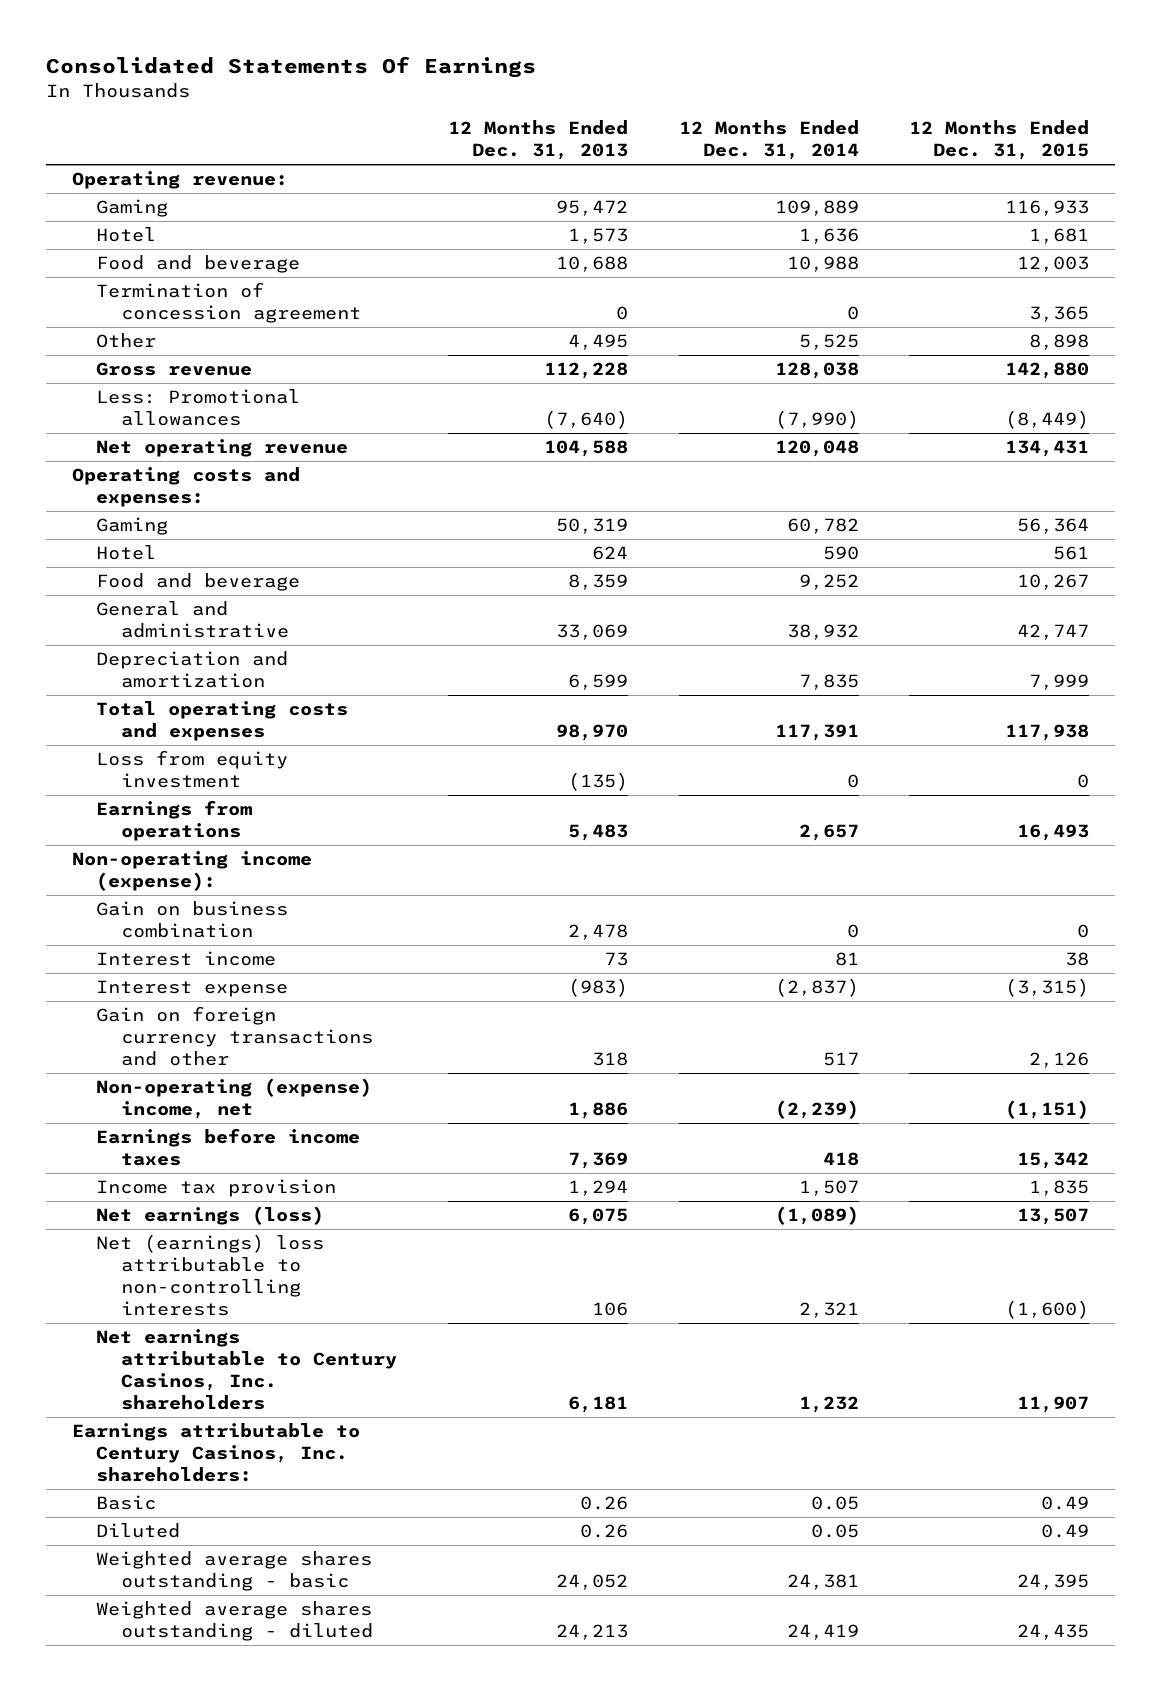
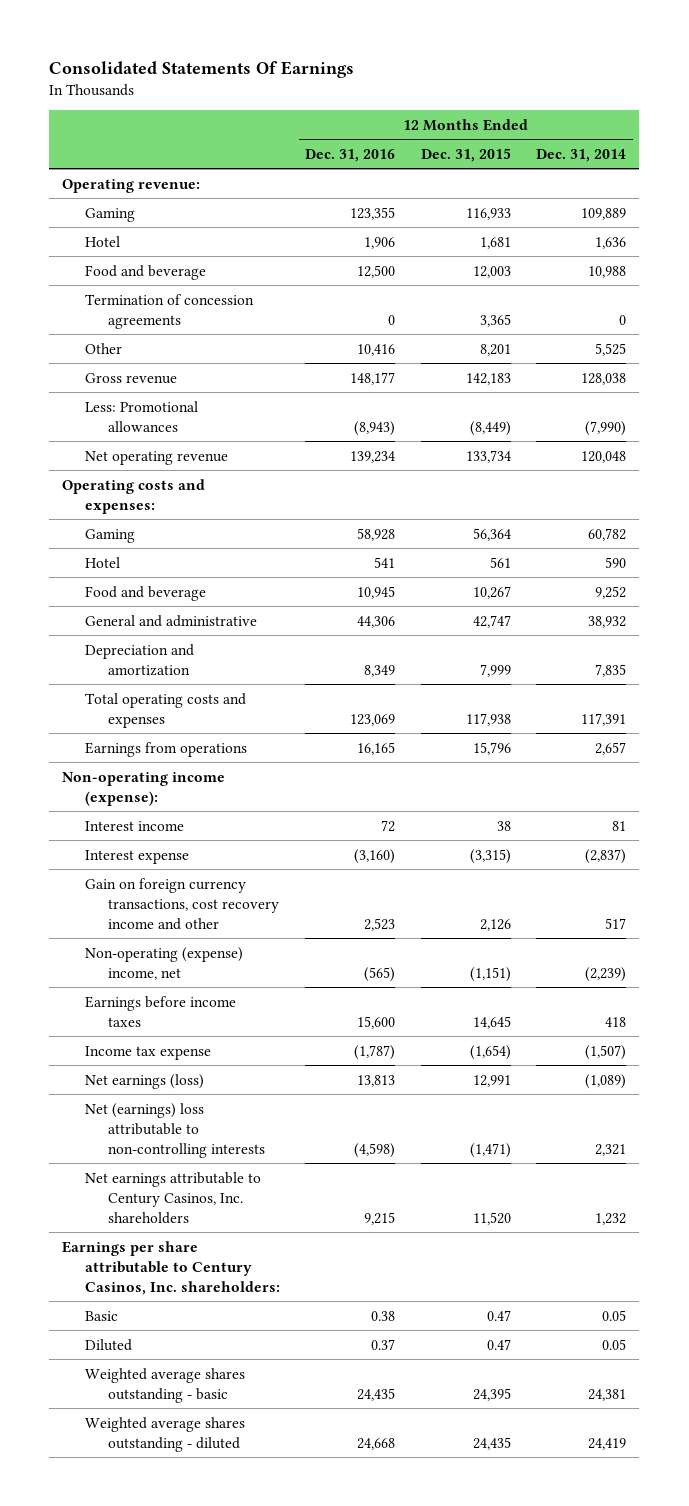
- | 12 Months Ended Dec. 31, 2013 | 12 Months Ended Dec. 31, 2014 | 12 Months Ended Dec. 31, 2015
+ | 12 Months Ended Dec. 31, 2016 | 12 Months Ended Dec. 31, 2015 | 12 Months Ended Dec. 31, 2014
- Termination of concession agreement | 0 | 0 | 3,365
- Other | 4,495 | 5,525 | 8,898
- Gross revenue | 112,228 | 128,038 | 142,880
+ Termination of concession agreements | 0 | 3,365 | 0
+ Other | 10,416 | 8,201 | 5,525
+ Gross revenue | 148,177 | 142,183 | 128,038
- Net operating revenue | 104,588 | 120,048 | 134,431
+ Net operating revenue | 139,234 | 133,734 | 120,048
- Loss from equity investment | (135) | 0 | 0
- Earnings from operations | 5,483 | 2,657 | 16,493
+ Earnings from operations | 16,165 | 15,796 | 2,657
- Gain on business combination | 2,478 | 0 | 0
- Gain on foreign currency transactions and other | 318 | 517 | 2,126
+ Gain on foreign currency transactions, cost recovery income and other | 2,523 | 2,126 | 517
- Earnings before income taxes | 7,369 | 418 | 15,342
- Income tax provision | 1,294 | 1,507 | 1,835
- Net earnings (loss) | 6,075 | (1,089) | 13,507
- Net (earnings) loss attributable to non-controlling interests | 106 | 2,321 | (1,600)
- Net earnings attributable to Century Casinos, Inc. shareholders | 6,181 | 1,232 | 11,907
- Earnings attributable to Century Casinos, Inc. shareholders:
- Basic | 0.26 | 0.05 | 0.49
- Diluted | 0.26 | 0.05 | 0.49
+ Earnings before income taxes | 15,600 | 14,645 | 418
+ Income tax expense | (1,787) | (1,654) | (1,507)
+ Net earnings (loss) | 13,813 | 12,991 | (1,089)
+ Net (earnings) loss attributable to non-controlling interests | (4,598) | (1,471) | 2,321
+ Net earnings attributable to Century Casinos, Inc. shareholders | 9,215 | 11,520 | 1,232
+ Earnings per share attributable to Century Casinos, Inc. shareholders:
+ Basic | 0.38 | 0.47 | 0.05
+ Diluted | 0.37 | 0.47 | 0.05

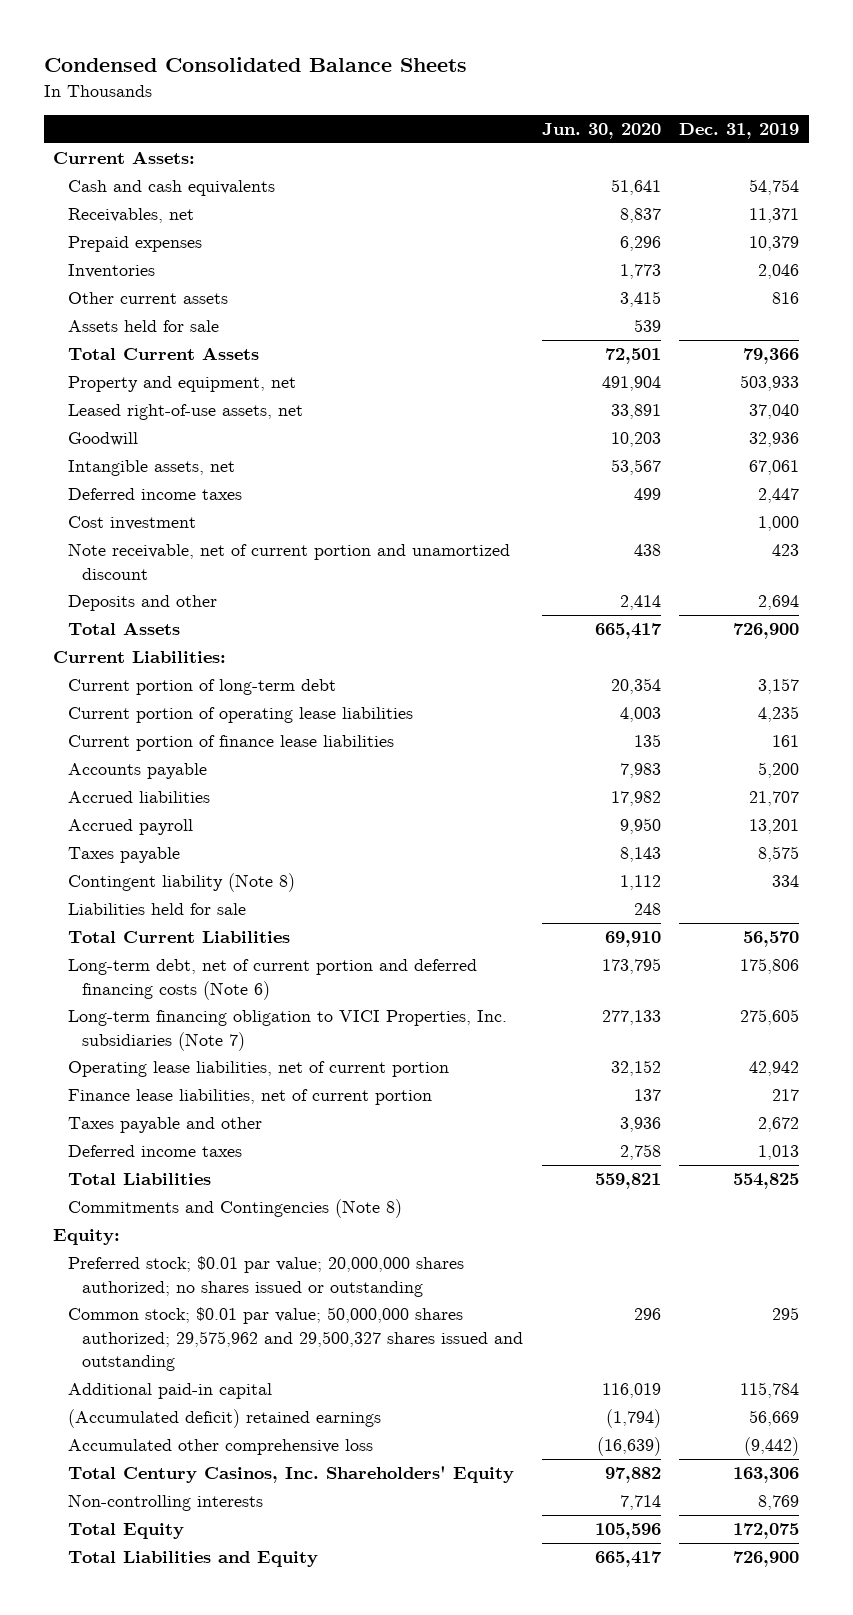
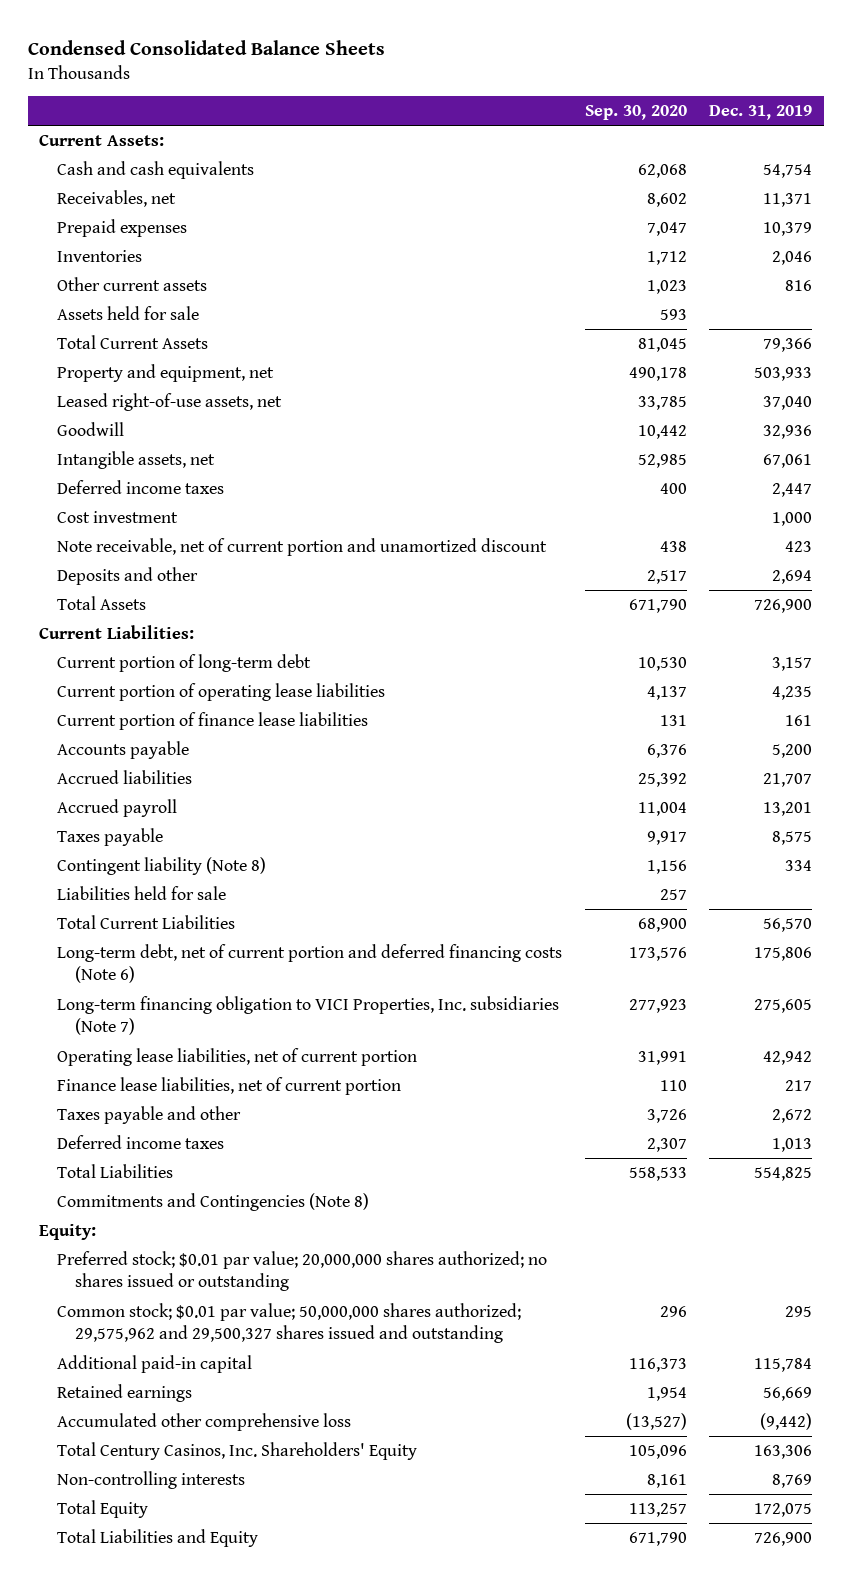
- | Jun. 30, 2020 | Dec. 31, 2019
+ | Sep. 30, 2020 | Dec. 31, 2019
- (Accumulated deficit) retained earnings | (1,794) | 56,669
+ Retained earnings | 1,954 | 56,669

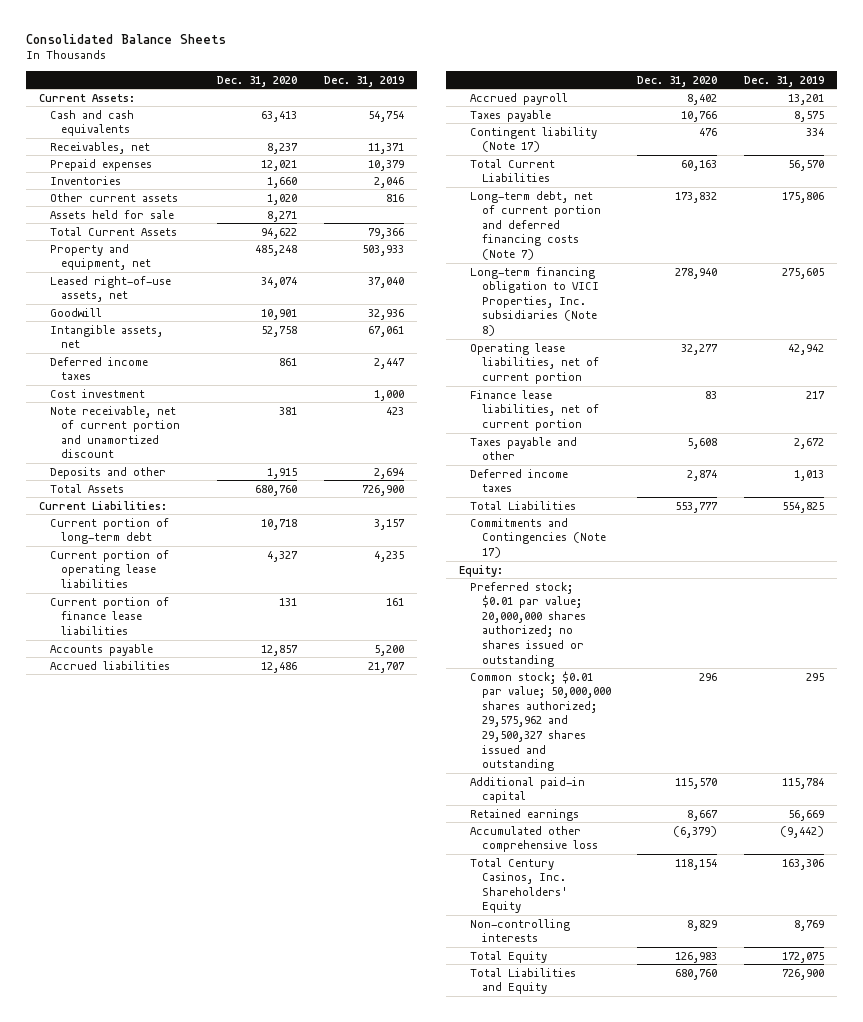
- Condensed Consolidated Balance Sheets
+ Consolidated Balance Sheets
- | Sep. 30, 2020 | Dec. 31, 2019
+ | Dec. 31, 2020 | Dec. 31, 2019
- Contingent liability (Note 8) | 1,156 | 334
- Liabilities held for sale | 257 |
+ Contingent liability (Note 17) | 476 | 334
- Long-term debt, net of current portion and deferred financing costs (Note 6) | 173,576 | 175,806
- Long-term financing obligation to VICI Properties, Inc. subsidiaries (Note 7) | 277,923 | 275,605
+ Long-term debt, net of current portion and deferred financing costs (Note 7) | 173,832 | 175,806
+ Long-term financing obligation to VICI Properties, Inc. subsidiaries (Note 8) | 278,940 | 275,605
- Commitments and Contingencies (Note 8)
+ Commitments and Contingencies (Note 17)

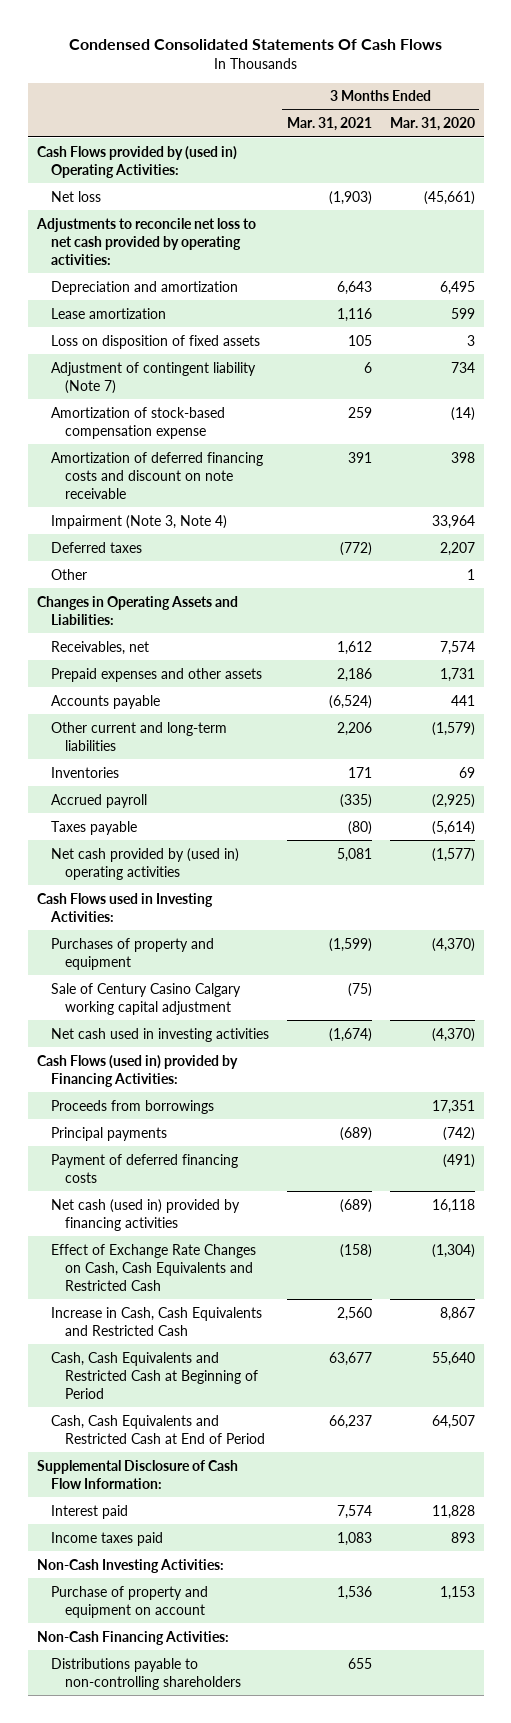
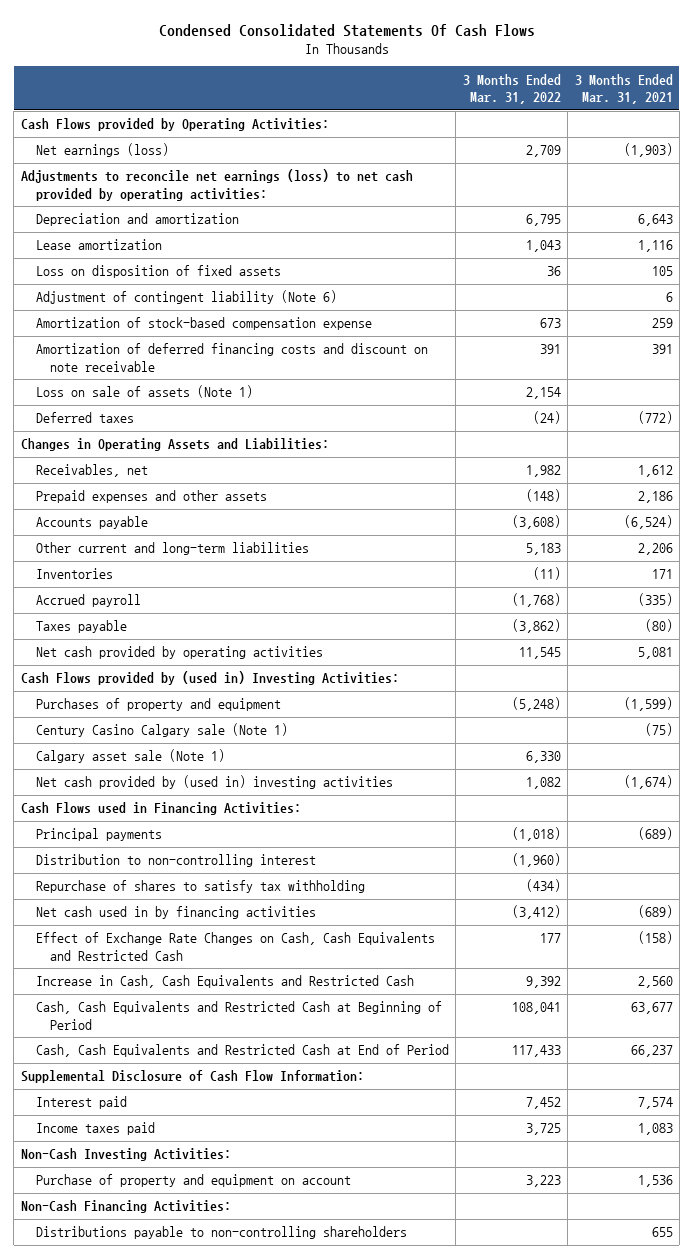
- | 3 Months Ended Mar. 31, 2021 | 3 Months Ended Mar. 31, 2020
+ | 3 Months Ended Mar. 31, 2022 | 3 Months Ended Mar. 31, 2021
- Cash Flows provided by (used in) Operating Activities:
- Net loss | (1,903) | (45,661)
- Adjustments to reconcile net loss to net cash provided by operating activities:
+ Cash Flows provided by Operating Activities:
+ Net earnings (loss) | 2,709 | (1,903)
+ Adjustments to reconcile net earnings (loss) to net cash provided by operating activities:
- Adjustment of contingent liability (Note 7) | 6 | 734
+ Adjustment of contingent liability (Note 6) | | 6
- Impairment (Note 3, Note 4) | | 33,964
+ Loss on sale of assets (Note 1) | 2,154 |
- Other | | 1
- Net cash provided by (used in) operating activities | 5,081 | (1,577)
- Cash Flows used in Investing Activities:
+ Net cash provided by operating activities | 11,545 | 5,081
+ Cash Flows provided by (used in) Investing Activities:
- Sale of Century Casino Calgary working capital adjustment | (75) |
- Net cash used in investing activities | (1,674) | (4,370)
- Cash Flows (used in) provided by Financing Activities:
- Proceeds from borrowings | | 17,351
+ Century Casino Calgary sale (Note 1) | | (75)
+ Calgary asset sale (Note 1) | 6,330 |
+ Net cash provided by (used in) investing activities | 1,082 | (1,674)
+ Cash Flows used in Financing Activities:
- Payment of deferred financing costs | | (491)
- Net cash (used in) provided by financing activities | (689) | 16,118
+ Distribution to non-controlling interest | (1,960) |
+ Repurchase of shares to satisfy tax withholding | (434) |
+ Net cash used in by financing activities | (3,412) | (689)

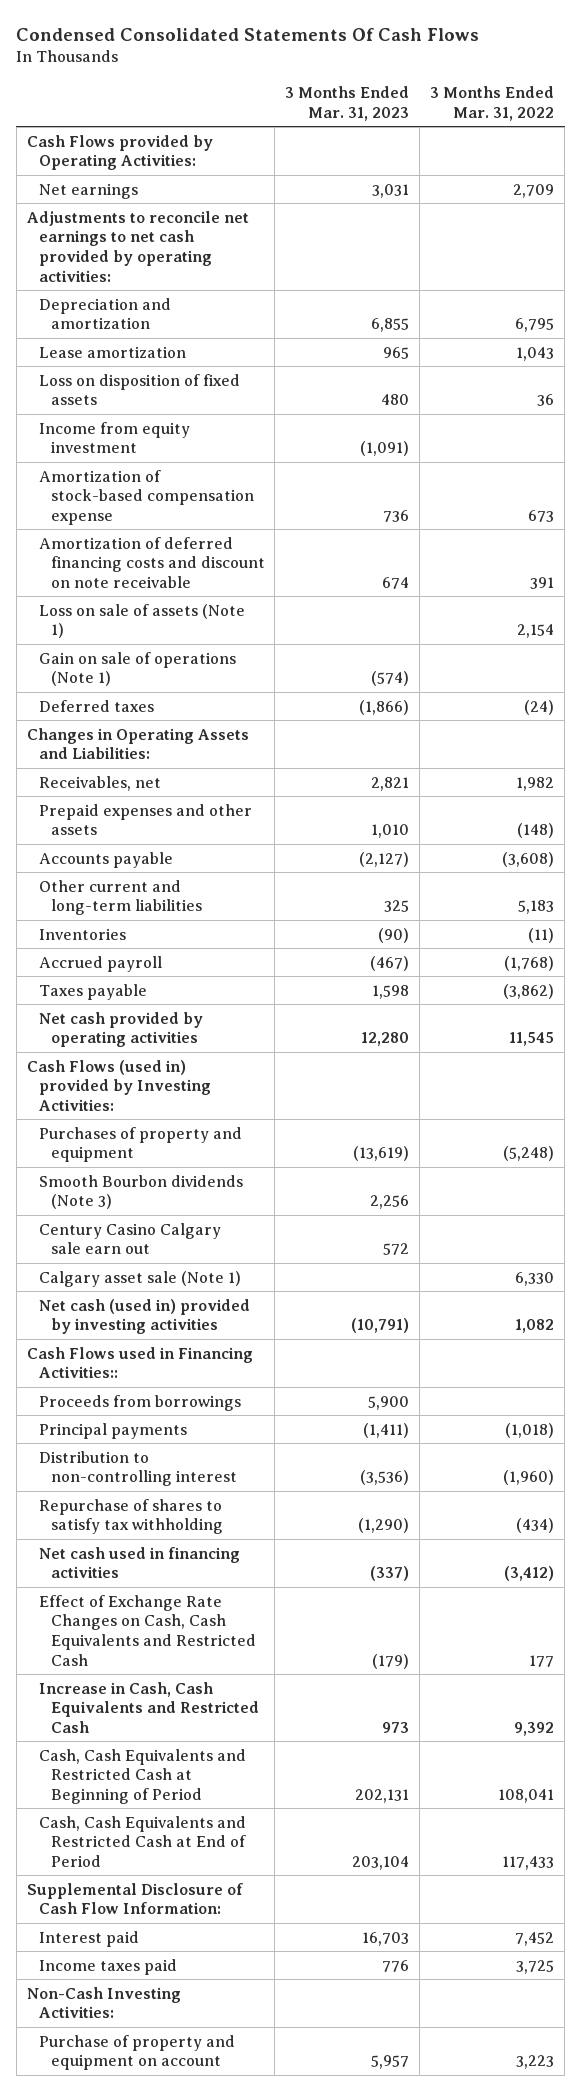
- | 3 Months Ended Mar. 31, 2022 | 3 Months Ended Mar. 31, 2021
+ | 3 Months Ended Mar. 31, 2023 | 3 Months Ended Mar. 31, 2022
- Net earnings (loss) | 2,709 | (1,903)
- Adjustments to reconcile net earnings (loss) to net cash provided by operating activities:
+ Net earnings | 3,031 | 2,709
+ Adjustments to reconcile net earnings to net cash provided by operating activities:
- Adjustment of contingent liability (Note 6) | | 6
+ Income from equity investment | (1,091) |
+ Gain on sale of operations (Note 1) | (574) |
- Cash Flows provided by (used in) Investing Activities:
+ Cash Flows (used in) provided by Investing Activities:
- Century Casino Calgary sale (Note 1) | | (75)
+ Smooth Bourbon dividends (Note 3) | 2,256 |
+ Century Casino Calgary sale earn out | 572 |
- Net cash provided by (used in) investing activities | 1,082 | (1,674)
- Cash Flows used in Financing Activities:
+ Net cash (used in) provided by investing activities | (10,791) | 1,082
+ Cash Flows used in Financing Activities::
+ Proceeds from borrowings | 5,900 |
- Net cash used in by financing activities | (3,412) | (689)
+ Net cash used in financing activities | (337) | (3,412)
- Non-Cash Financing Activities:
- Distributions payable to non-controlling shareholders | | 655

